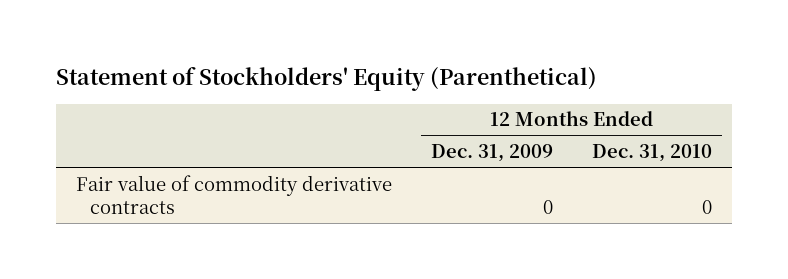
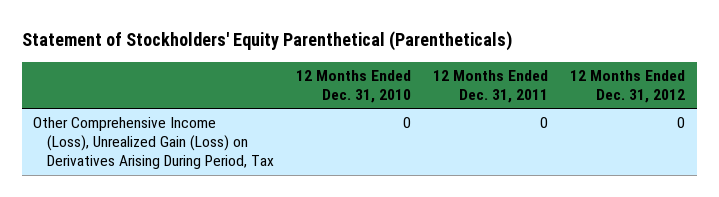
- Statement of Stockholders' Equity (Parenthetical)
+ Statement of Stockholders' Equity Parenthetical (Parentheticals)
- | 12 Months Ended Dec. 31, 2009 | 12 Months Ended Dec. 31, 2010
+ | 12 Months Ended Dec. 31, 2010 | 12 Months Ended Dec. 31, 2011 | 12 Months Ended Dec. 31, 2012
- Fair value of commodity derivative contracts | 0 | 0
+ Other Comprehensive Income (Loss), Unrealized Gain (Loss) on Derivatives Arising During Period, Tax | 0 | 0 | 0

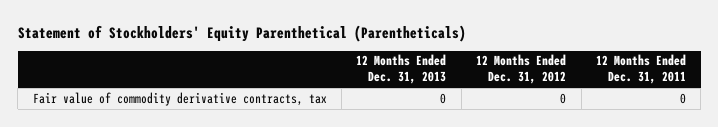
- | 12 Months Ended Dec. 31, 2010 | 12 Months Ended Dec. 31, 2011 | 12 Months Ended Dec. 31, 2012
+ | 12 Months Ended Dec. 31, 2013 | 12 Months Ended Dec. 31, 2012 | 12 Months Ended Dec. 31, 2011
- Other Comprehensive Income (Loss), Unrealized Gain (Loss) on Derivatives Arising During Period, Tax | 0 | 0 | 0
+ Fair value of commodity derivative contracts, tax | 0 | 0 | 0

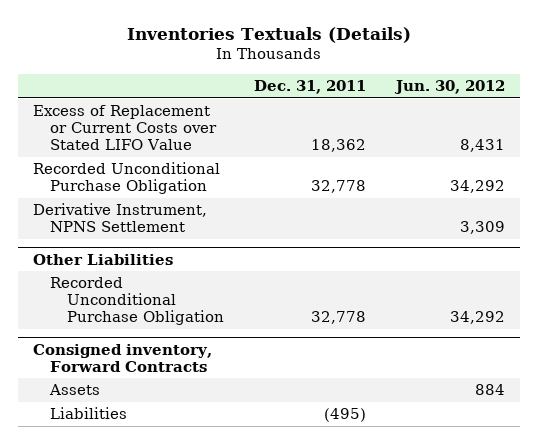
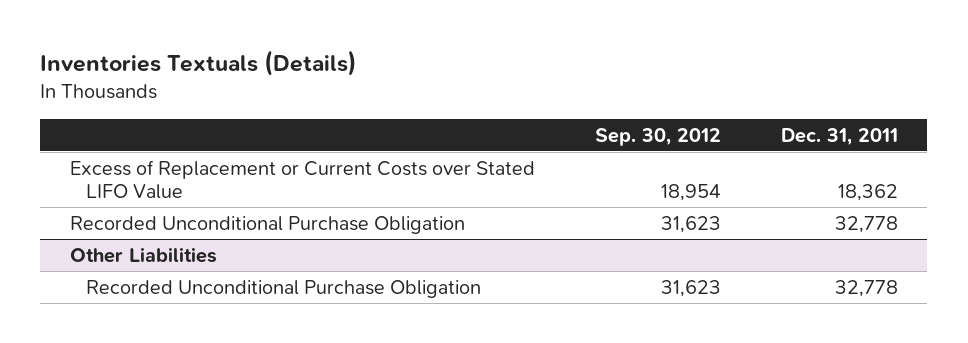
- | Dec. 31, 2011 | Jun. 30, 2012
+ | Sep. 30, 2012 | Dec. 31, 2011
- Derivative Instrument, NPNS Settlement | | 3,309
- Consigned inventory, Forward Contracts
- Assets | | 884
- Liabilities | (495) |

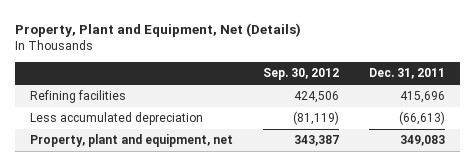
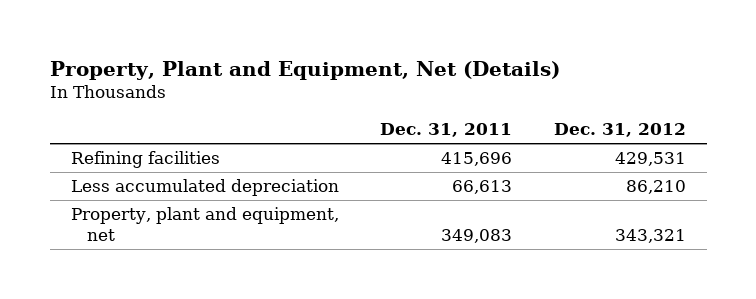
- | Sep. 30, 2012 | Dec. 31, 2011
+ | Dec. 31, 2011 | Dec. 31, 2012
- Less accumulated depreciation | (81,119) | (66,613)
+ Less accumulated depreciation | 66,613 | 86,210

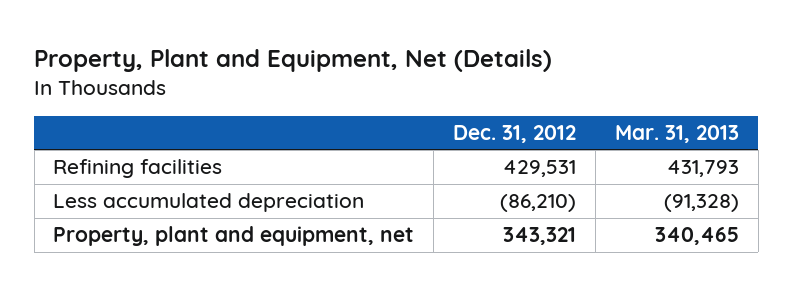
- | Dec. 31, 2011 | Dec. 31, 2012
+ | Dec. 31, 2012 | Mar. 31, 2013
- Less accumulated depreciation | 66,613 | 86,210
+ Less accumulated depreciation | (86,210) | (91,328)

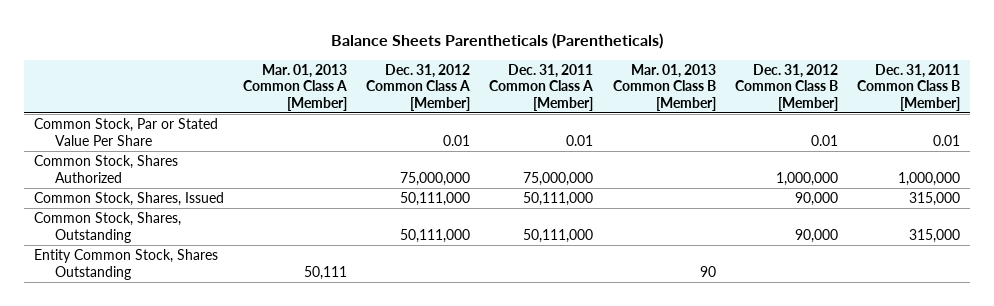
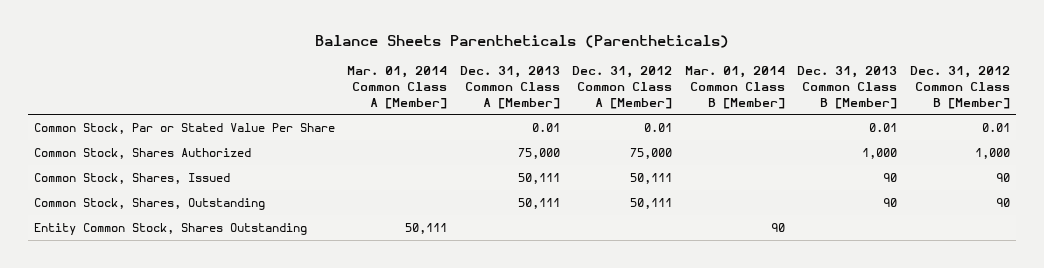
- | Mar. 01, 2013 Common Class A [Member] | Dec. 31, 2012 Common Class A [Member] | Dec. 31, 2011 Common Class A [Member] | Mar. 01, 2013 Common Class B [Member] | Dec. 31, 2012 Common Class B [Member] | Dec. 31, 2011 Common Class B [Member]
+ | Mar. 01, 2014 Common Class A [Member] | Dec. 31, 2013 Common Class A [Member] | Dec. 31, 2012 Common Class A [Member] | Mar. 01, 2014 Common Class B [Member] | Dec. 31, 2013 Common Class B [Member] | Dec. 31, 2012 Common Class B [Member]
- Common Stock, Shares Authorized | | 75,000,000 | 75,000,000 | | 1,000,000 | 1,000,000
- Common Stock, Shares, Issued | | 50,111,000 | 50,111,000 | | 90,000 | 315,000
- Common Stock, Shares, Outstanding | | 50,111,000 | 50,111,000 | | 90,000 | 315,000
+ Common Stock, Shares Authorized | | 75,000 | 75,000 | | 1,000 | 1,000
+ Common Stock, Shares, Issued | | 50,111 | 50,111 | | 90 | 90
+ Common Stock, Shares, Outstanding | | 50,111 | 50,111 | | 90 | 90

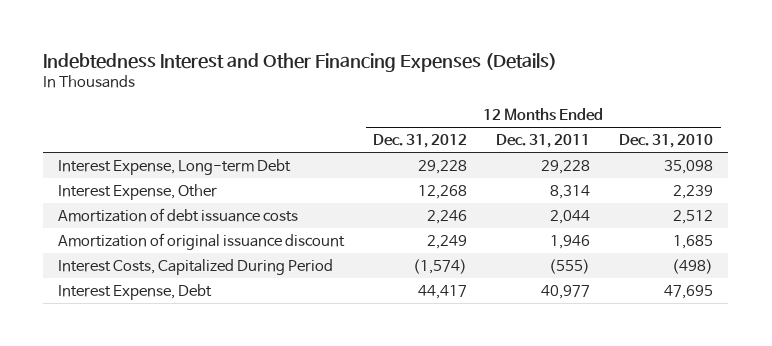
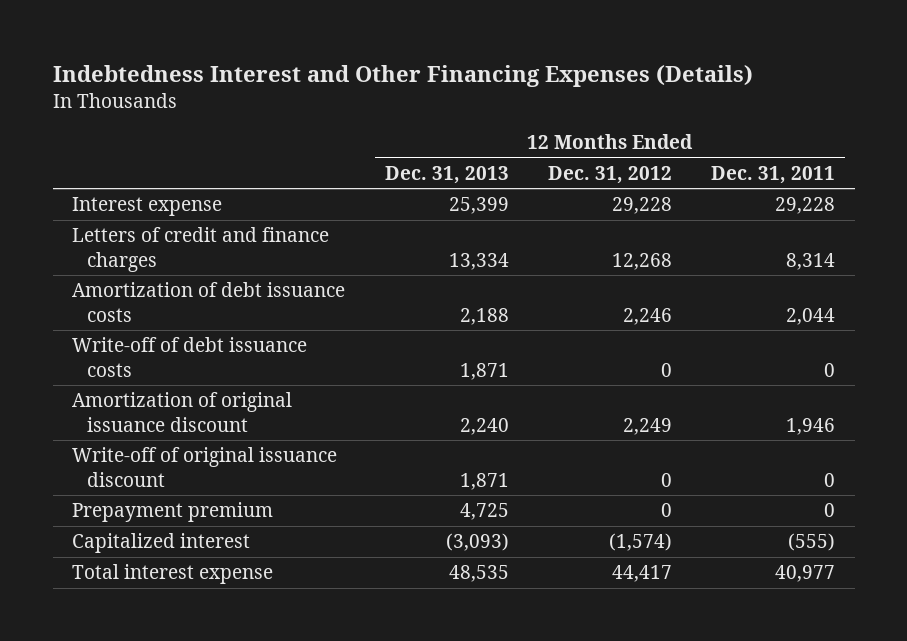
- | 12 Months Ended Dec. 31, 2012 | 12 Months Ended Dec. 31, 2011 | 12 Months Ended Dec. 31, 2010
+ | 12 Months Ended Dec. 31, 2013 | 12 Months Ended Dec. 31, 2012 | 12 Months Ended Dec. 31, 2011
- Interest Expense, Long-term Debt | 29,228 | 29,228 | 35,098
- Interest Expense, Other | 12,268 | 8,314 | 2,239
+ Interest expense | 25,399 | 29,228 | 29,228
+ Letters of credit and finance charges | 13,334 | 12,268 | 8,314
+ Write-off of debt issuance costs | 1,871 | 0 | 0
- Interest Costs, Capitalized During Period | (1,574) | (555) | (498)
- Interest Expense, Debt | 44,417 | 40,977 | 47,695
+ Write-off of original issuance discount | 1,871 | 0 | 0
+ Prepayment premium | 4,725 | 0 | 0
+ Capitalized interest | (3,093) | (1,574) | (555)
+ Total interest expense | 48,535 | 44,417 | 40,977

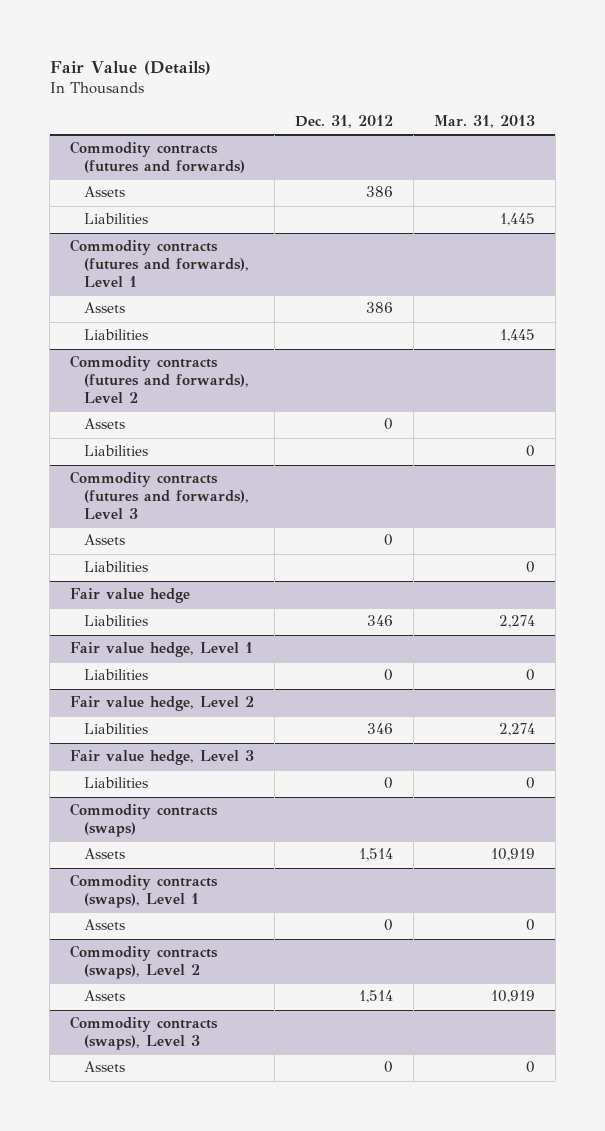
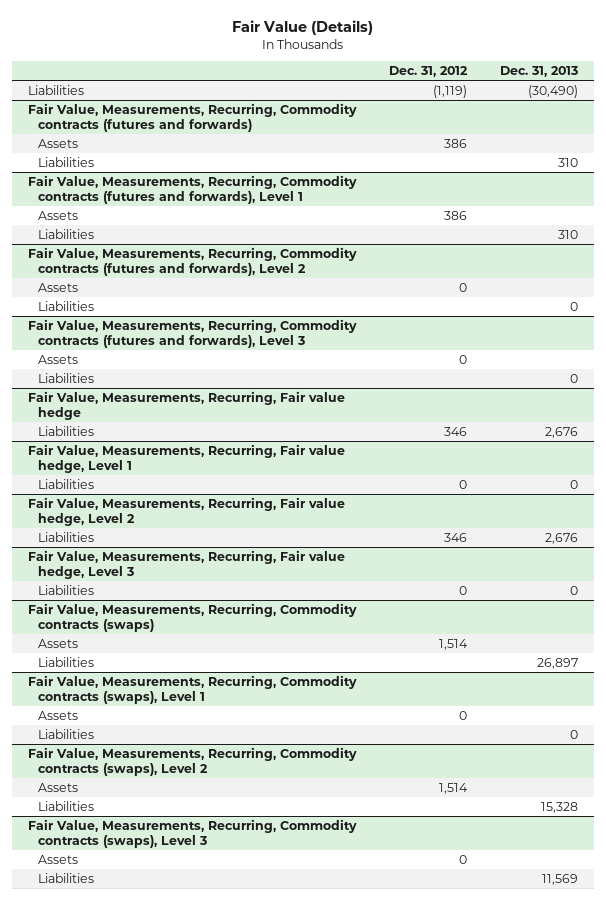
- | Dec. 31, 2012 | Mar. 31, 2013
+ | Dec. 31, 2012 | Dec. 31, 2013
- Commodity contracts (futures and forwards)
+ Liabilities | (1,119) | (30,490)
+ Fair Value, Measurements, Recurring, Commodity contracts (futures and forwards)
- Commodity contracts (futures and forwards), Level 1
+ Fair Value, Measurements, Recurring, Commodity contracts (futures and forwards), Level 1
- Commodity contracts (futures and forwards), Level 2
+ Fair Value, Measurements, Recurring, Commodity contracts (futures and forwards), Level 2
- Commodity contracts (futures and forwards), Level 3
+ Fair Value, Measurements, Recurring, Commodity contracts (futures and forwards), Level 3
- Fair value hedge
+ Fair Value, Measurements, Recurring, Fair value hedge
- Fair value hedge, Level 1
+ Fair Value, Measurements, Recurring, Fair value hedge, Level 1
- Fair value hedge, Level 2
+ Fair Value, Measurements, Recurring, Fair value hedge, Level 2
- Fair value hedge, Level 3
+ Fair Value, Measurements, Recurring, Fair value hedge, Level 3
- Commodity contracts (swaps)
+ Fair Value, Measurements, Recurring, Commodity contracts (swaps)
- Commodity contracts (swaps), Level 1
+ Liabilities | | 26,897
+ Fair Value, Measurements, Recurring, Commodity contracts (swaps), Level 1
- Commodity contracts (swaps), Level 2
+ Liabilities | | 0
+ Fair Value, Measurements, Recurring, Commodity contracts (swaps), Level 2
- Commodity contracts (swaps), Level 3
+ Liabilities | | 15,328
+ Fair Value, Measurements, Recurring, Commodity contracts (swaps), Level 3
+ Liabilities | | 11,569

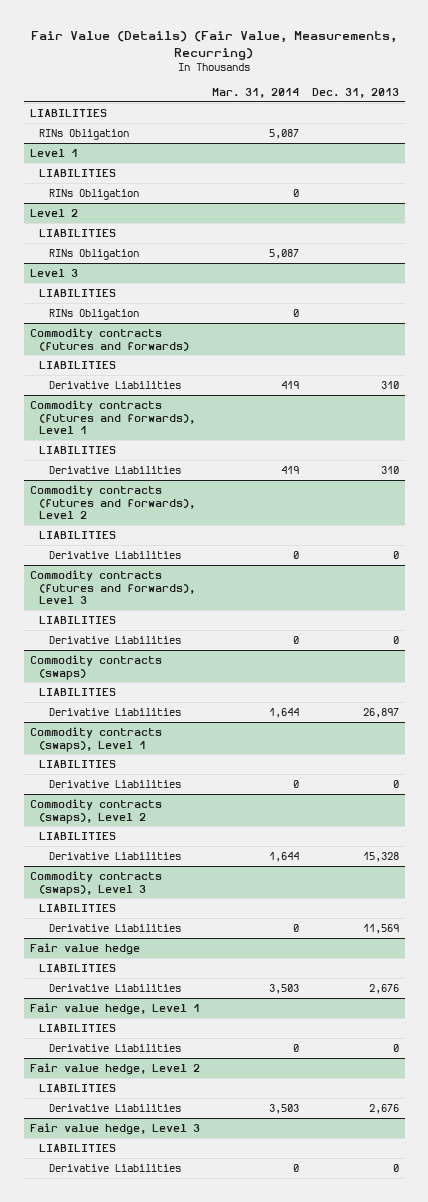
- Fair Value (Details)
+ Fair Value (Details) (Fair Value, Measurements, Recurring)
- | Dec. 31, 2012 | Dec. 31, 2013
+ | Mar. 31, 2014 | Dec. 31, 2013
- Liabilities | (1,119) | (30,490)
- Fair Value, Measurements, Recurring, Commodity contracts (futures and forwards)
- Assets | 386 |
- Liabilities | | 310
- Fair Value, Measurements, Recurring, Commodity contracts (futures and forwards), Level 1
- Assets | 386 |
- Liabilities | | 310
- Fair Value, Measurements, Recurring, Commodity contracts (futures and forwards), Level 2
- Assets | 0 |
- Liabilities | | 0
- Fair Value, Measurements, Recurring, Commodity contracts (futures and forwards), Level 3
- Assets | 0 |
- Liabilities | | 0
- Fair Value, Measurements, Recurring, Fair value hedge
- Liabilities | 346 | 2,676
- Fair Value, Measurements, Recurring, Fair value hedge, Level 1
- Liabilities | 0 | 0
- Fair Value, Measurements, Recurring, Fair value hedge, Level 2
- Liabilities | 346 | 2,676
- Fair Value, Measurements, Recurring, Fair value hedge, Level 3
- Liabilities | 0 | 0
- Fair Value, Measurements, Recurring, Commodity contracts (swaps)
- Assets | 1,514 |
- Liabilities | | 26,897
- Fair Value, Measurements, Recurring, Commodity contracts (swaps), Level 1
- Assets | 0 |
- Liabilities | | 0
- Fair Value, Measurements, Recurring, Commodity contracts (swaps), Level 2
- Assets | 1,514 |
- Liabilities | | 15,328
- Fair Value, Measurements, Recurring, Commodity contracts (swaps), Level 3
- Assets | 0 |
- Liabilities | | 11,569
+ LIABILITIES
+ RINs Obligation | 5,087 |
+ Level 1
+ LIABILITIES
+ RINs Obligation | 0 |
+ Level 2
+ LIABILITIES
+ RINs Obligation | 5,087 |
+ Level 3
+ LIABILITIES
+ RINs Obligation | 0 |
+ Commodity contracts (futures and forwards)
+ LIABILITIES
+ Derivative Liabilities | 419 | 310
+ Commodity contracts (futures and forwards), Level 1
+ LIABILITIES
+ Derivative Liabilities | 419 | 310
+ Commodity contracts (futures and forwards), Level 2
+ LIABILITIES
+ Derivative Liabilities | 0 | 0
+ Commodity contracts (futures and forwards), Level 3
+ LIABILITIES
+ Derivative Liabilities | 0 | 0
+ Commodity contracts (swaps)
+ LIABILITIES
+ Derivative Liabilities | 1,644 | 26,897
+ Commodity contracts (swaps), Level 1
+ LIABILITIES
+ Derivative Liabilities | 0 | 0
+ Commodity contracts (swaps), Level 2
+ LIABILITIES
+ Derivative Liabilities | 1,644 | 15,328
+ Commodity contracts (swaps), Level 3
+ LIABILITIES
+ Derivative Liabilities | 0 | 11,569
+ Fair value hedge
+ LIABILITIES
+ Derivative Liabilities | 3,503 | 2,676
+ Fair value hedge, Level 1
+ LIABILITIES
+ Derivative Liabilities | 0 | 0
+ Fair value hedge, Level 2
+ LIABILITIES
+ Derivative Liabilities | 3,503 | 2,676
+ Fair value hedge, Level 3
+ LIABILITIES
+ Derivative Liabilities | 0 | 0

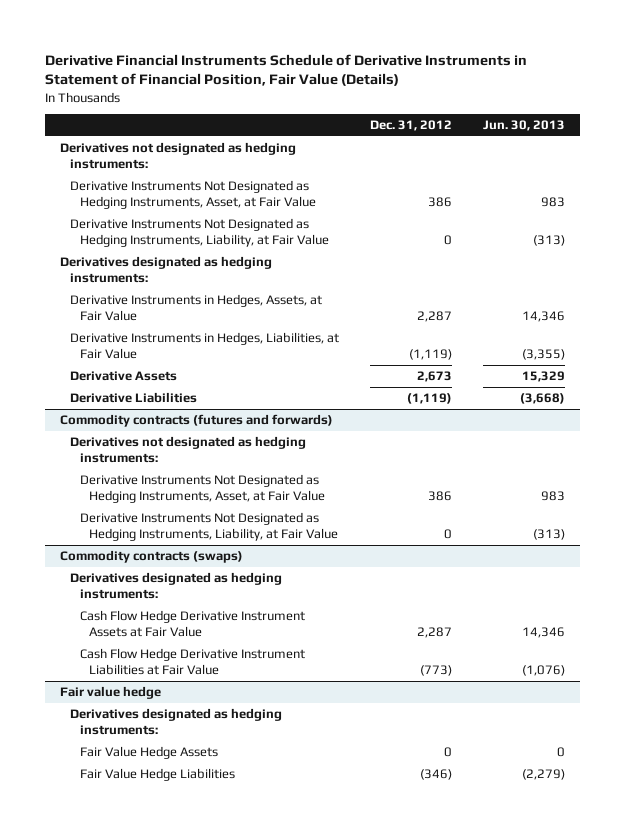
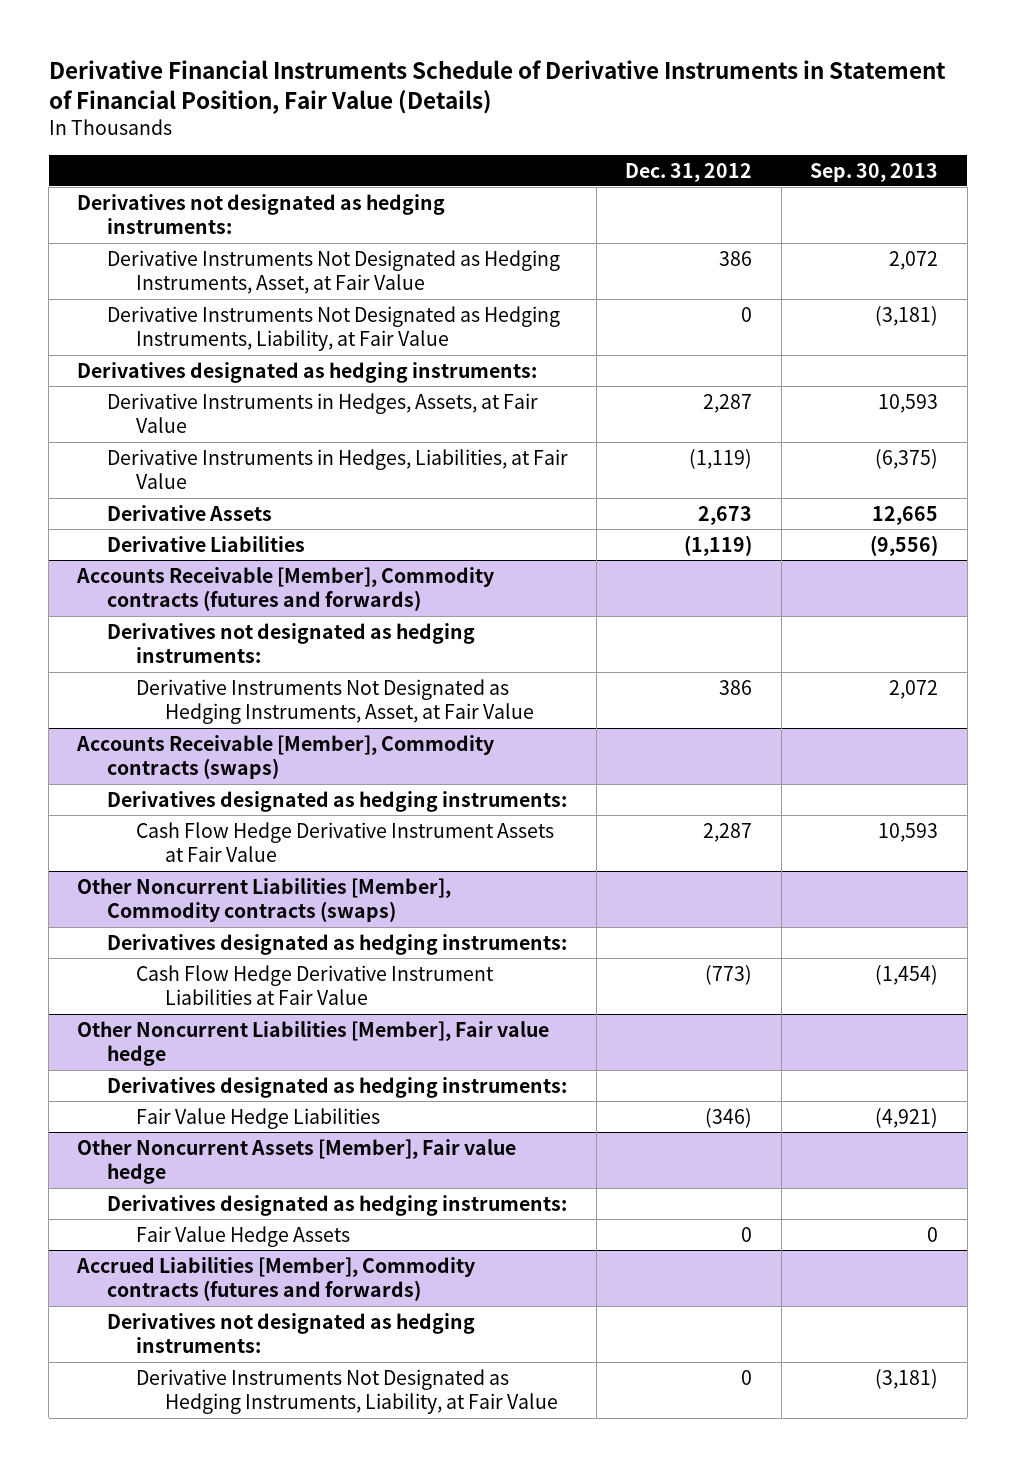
- | Dec. 31, 2012 | Jun. 30, 2013
+ | Dec. 31, 2012 | Sep. 30, 2013
- Commodity contracts (futures and forwards)
+ Accounts Receivable [Member], Commodity contracts (futures and forwards)
- Derivative Instruments Not Designated as Hedging Instruments, Liability, at Fair Value | 0 | (313)
- Commodity contracts (swaps)
+ Accounts Receivable [Member], Commodity contracts (swaps)
+ Other Noncurrent Liabilities [Member], Commodity contracts (swaps)
+ Derivatives designated as hedging instruments:
- Fair value hedge
+ Other Noncurrent Liabilities [Member], Fair value hedge
- Fair Value Hedge Assets | 0 | 0
+ Other Noncurrent Assets [Member], Fair value hedge
+ Derivatives designated as hedging instruments:
+ Fair Value Hedge Assets | 0 | 0
+ Accrued Liabilities [Member], Commodity contracts (futures and forwards)
+ Derivatives not designated as hedging instruments:
+ Derivative Instruments Not Designated as Hedging Instruments, Liability, at Fair Value | 0 | (3,181)

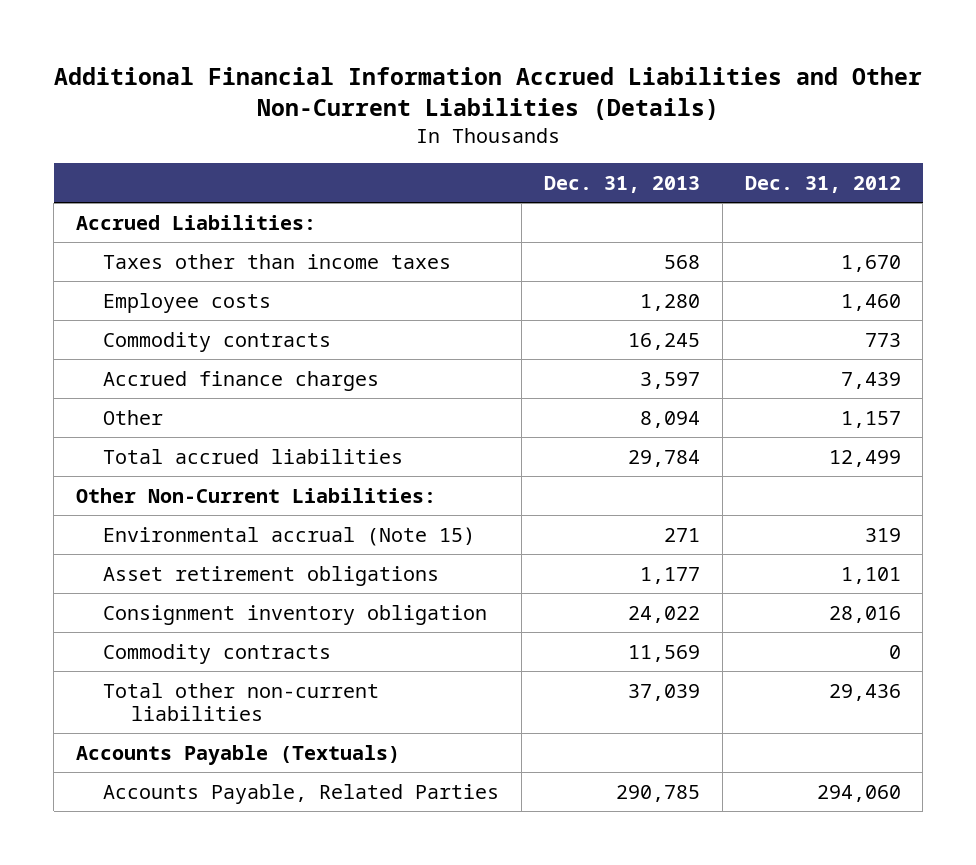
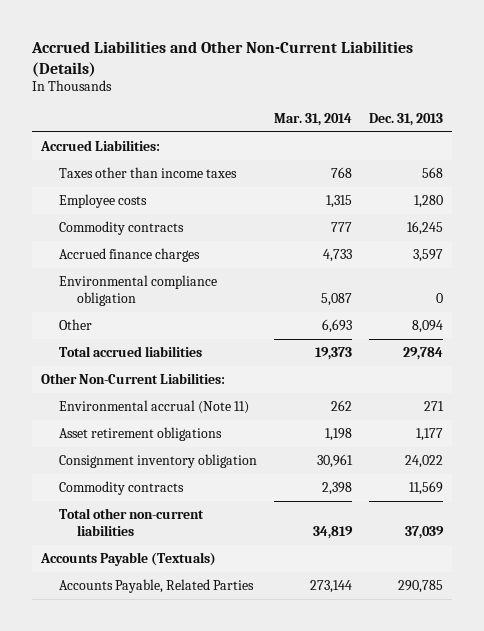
- Additional Financial Information Accrued Liabilities and Other Non-Current Liabilities (Details)
+ Accrued Liabilities and Other Non-Current Liabilities (Details)
- | Dec. 31, 2013 | Dec. 31, 2012
+ | Mar. 31, 2014 | Dec. 31, 2013
+ Environmental compliance obligation | 5,087 | 0
- Environmental accrual (Note 15) | 271 | 319
+ Environmental accrual (Note 11) | 262 | 271

